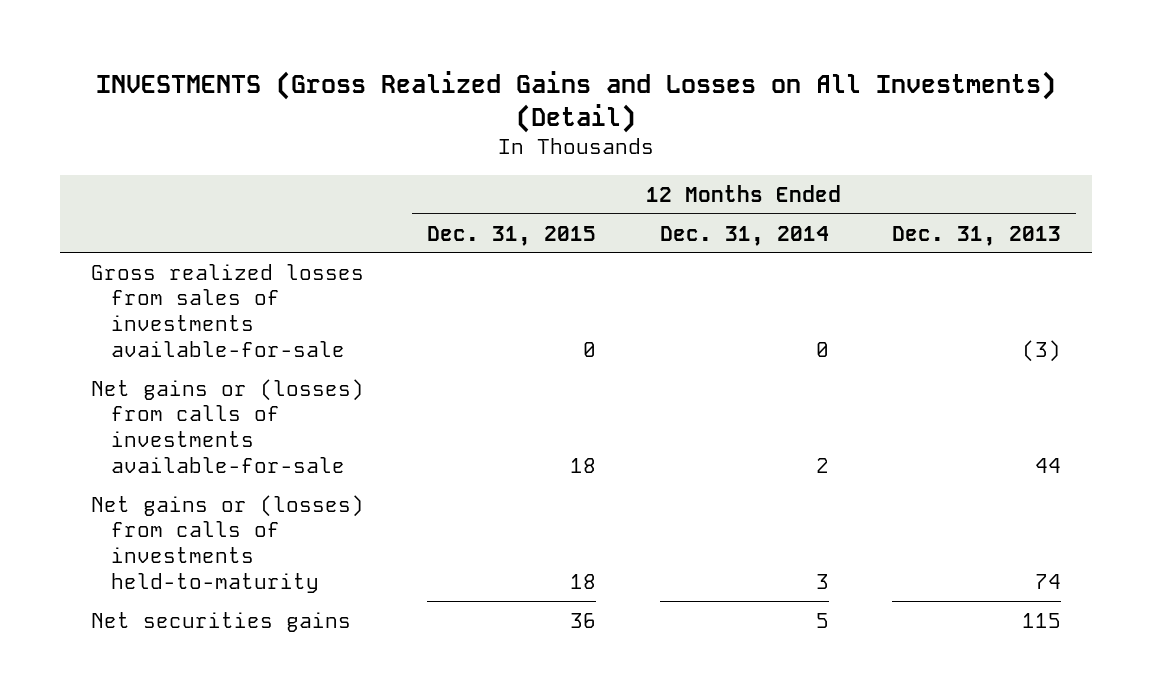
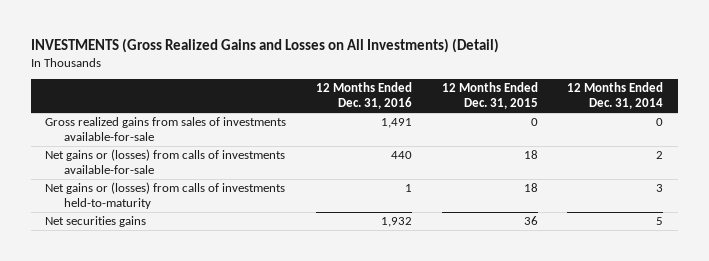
- | 12 Months Ended Dec. 31, 2015 | 12 Months Ended Dec. 31, 2014 | 12 Months Ended Dec. 31, 2013
+ | 12 Months Ended Dec. 31, 2016 | 12 Months Ended Dec. 31, 2015 | 12 Months Ended Dec. 31, 2014
- Gross realized losses from sales of investments available-for-sale | 0 | 0 | (3)
+ Gross realized gains from sales of investments available-for-sale | 1,491 | 0 | 0

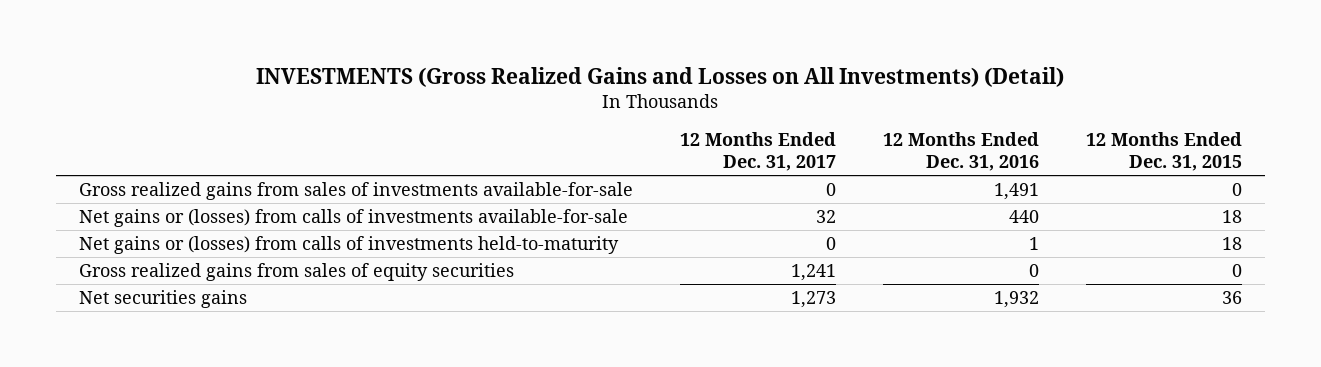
- | 12 Months Ended Dec. 31, 2016 | 12 Months Ended Dec. 31, 2015 | 12 Months Ended Dec. 31, 2014
+ | 12 Months Ended Dec. 31, 2017 | 12 Months Ended Dec. 31, 2016 | 12 Months Ended Dec. 31, 2015
+ Gross realized gains from sales of equity securities | 1,241 | 0 | 0

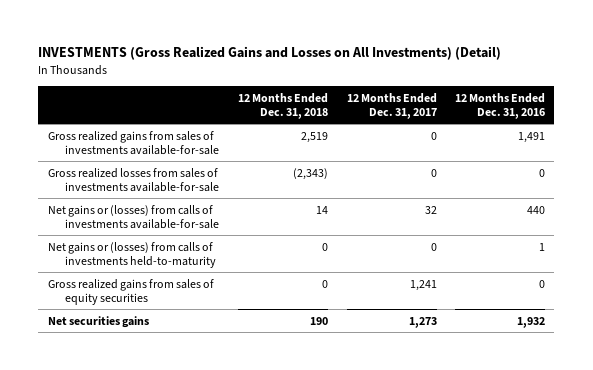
- | 12 Months Ended Dec. 31, 2017 | 12 Months Ended Dec. 31, 2016 | 12 Months Ended Dec. 31, 2015
+ | 12 Months Ended Dec. 31, 2018 | 12 Months Ended Dec. 31, 2017 | 12 Months Ended Dec. 31, 2016
+ Gross realized losses from sales of investments available-for-sale | (2,343) | 0 | 0

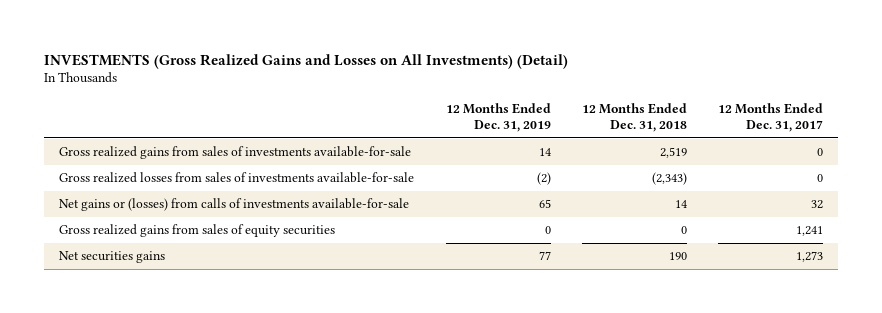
- | 12 Months Ended Dec. 31, 2018 | 12 Months Ended Dec. 31, 2017 | 12 Months Ended Dec. 31, 2016
+ | 12 Months Ended Dec. 31, 2019 | 12 Months Ended Dec. 31, 2018 | 12 Months Ended Dec. 31, 2017
- Net gains or (losses) from calls of investments held-to-maturity | 0 | 0 | 1

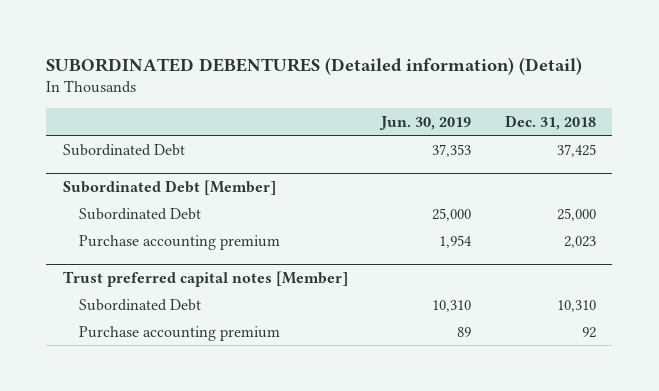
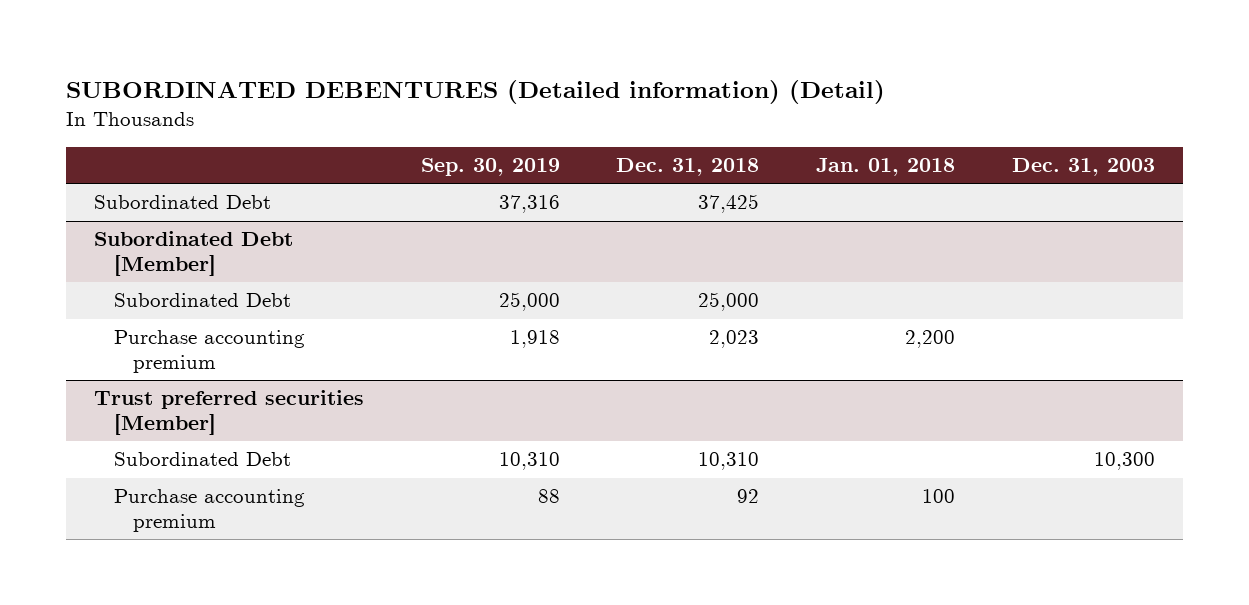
- | Jun. 30, 2019 | Dec. 31, 2018
+ | Sep. 30, 2019 | Dec. 31, 2018 | Jan. 01, 2018 | Dec. 31, 2003
- Trust preferred capital notes [Member]
+ Trust preferred securities [Member]

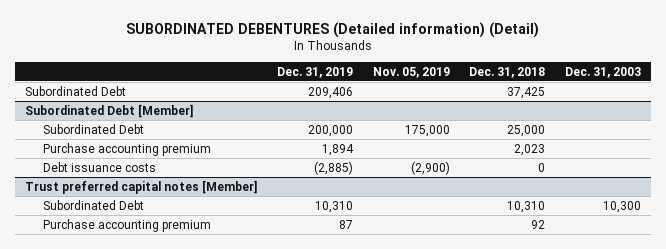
- | Sep. 30, 2019 | Dec. 31, 2018 | Jan. 01, 2018 | Dec. 31, 2003
+ | Dec. 31, 2019 | Nov. 05, 2019 | Dec. 31, 2018 | Dec. 31, 2003
- Trust preferred securities [Member]
@ Subordinated Debt [Member]
+ Debt issuance costs | (2,885) | (2,900) | 0 |
+ Trust preferred capital notes [Member]

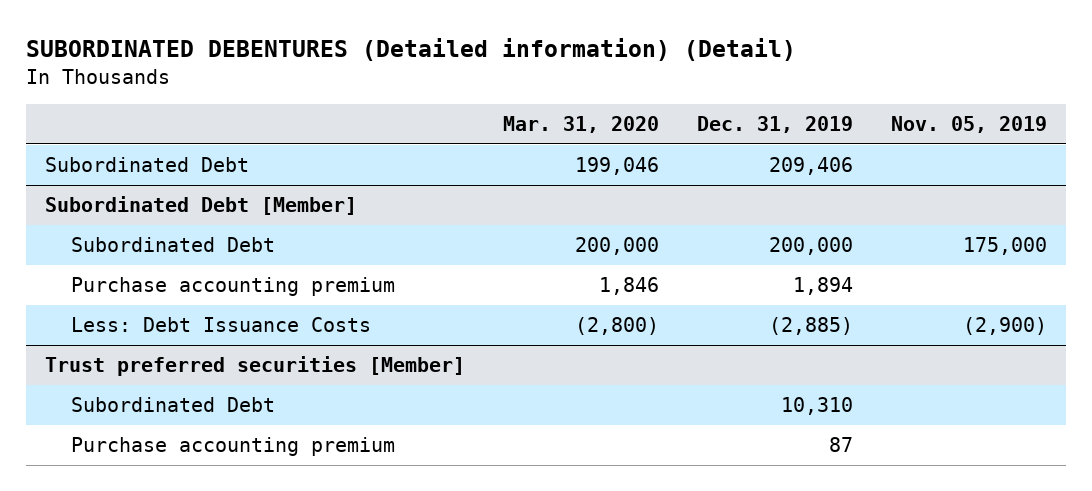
- | Dec. 31, 2019 | Nov. 05, 2019 | Dec. 31, 2018 | Dec. 31, 2003
+ | Mar. 31, 2020 | Dec. 31, 2019 | Nov. 05, 2019
@ Subordinated Debt [Member]
- Debt issuance costs | (2,885) | (2,900) | 0 |
- Trust preferred capital notes [Member]
@ Subordinated Debt [Member]
+ Less: Debt Issuance Costs | (2,800) | (2,885) | (2,900)
+ Trust preferred securities [Member]

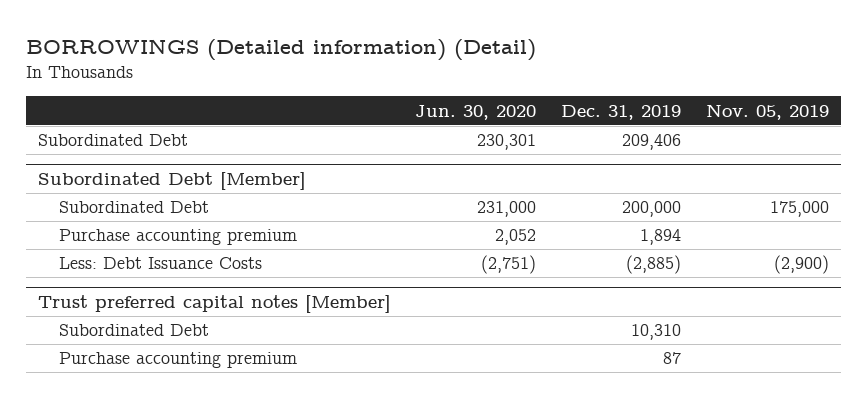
- SUBORDINATED DEBENTURES (Detailed information) (Detail)
+ BORROWINGS (Detailed information) (Detail)
- | Mar. 31, 2020 | Dec. 31, 2019 | Nov. 05, 2019
+ | Jun. 30, 2020 | Dec. 31, 2019 | Nov. 05, 2019
- Trust preferred securities [Member]
+ Trust preferred capital notes [Member]

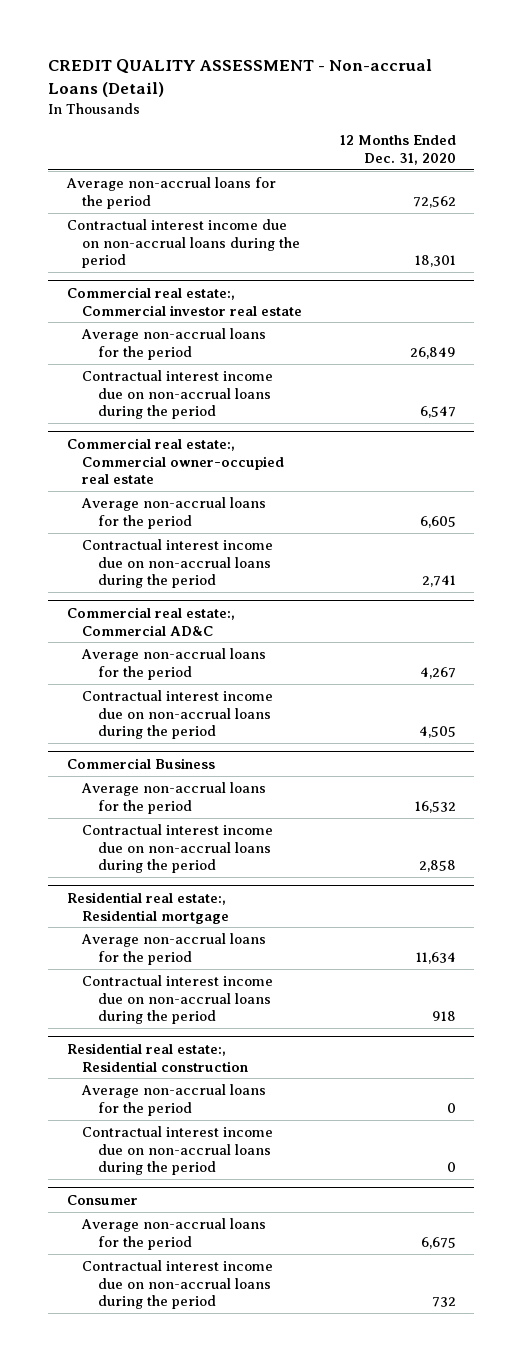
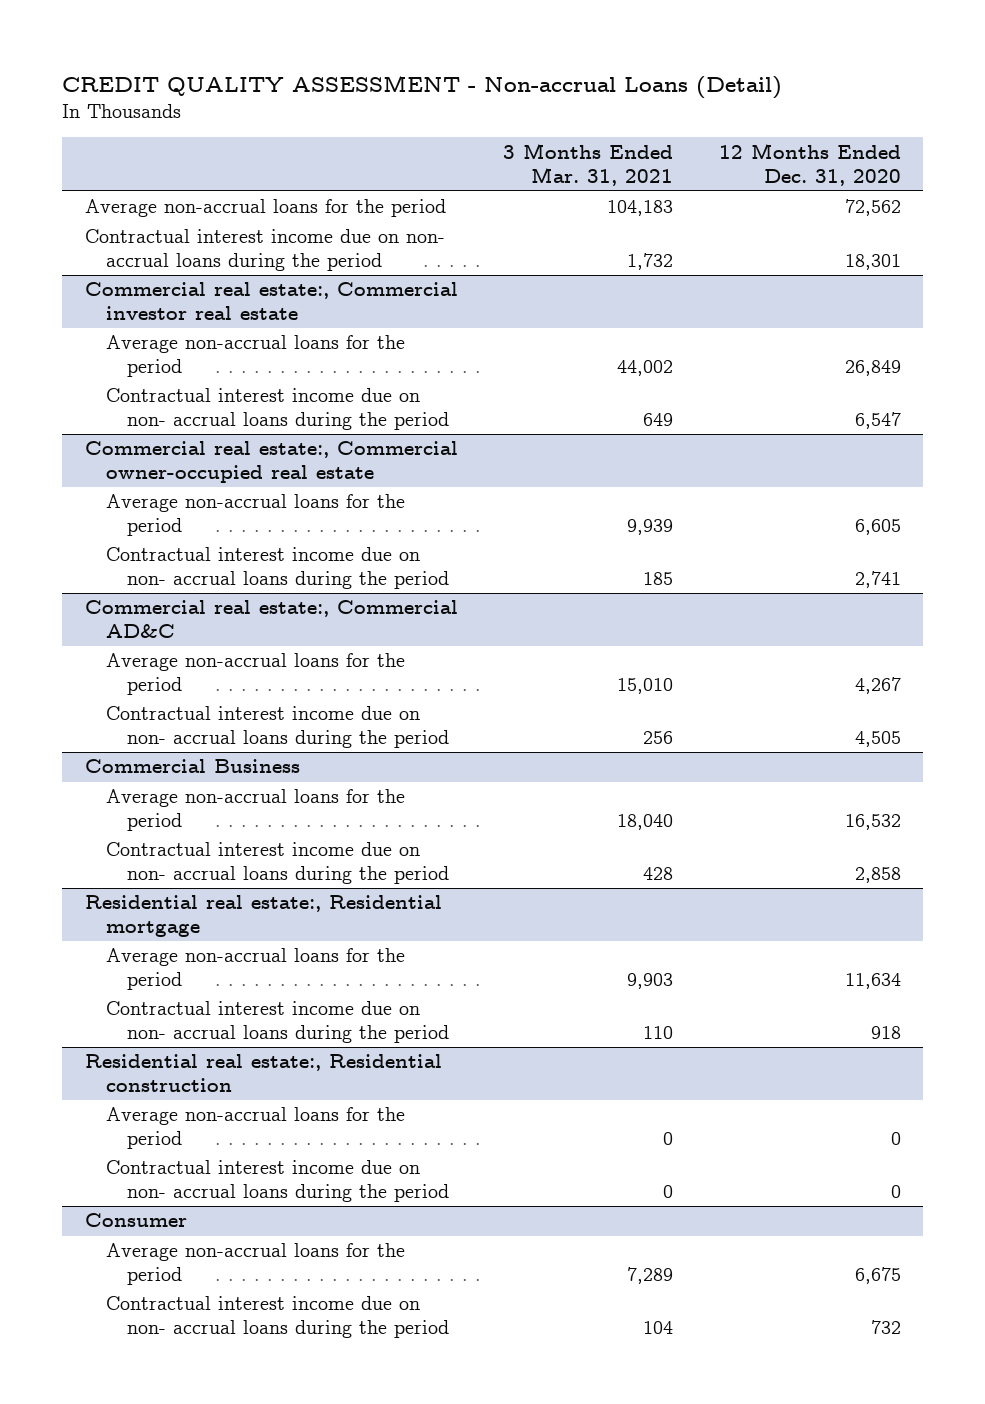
- | 12 Months Ended Dec. 31, 2020
+ | 3 Months Ended Mar. 31, 2021 | 12 Months Ended Dec. 31, 2020
- Contractual interest income due on non-accrual loans during the period | 18,301
+ Contractual interest income due on non- accrual loans during the period | 1,732 | 18,301
@ Commercial real estate:, Commercial investor real estate
- Contractual interest income due on non-accrual loans during the period | 6,547
+ Contractual interest income due on non- accrual loans during the period | 649 | 6,547
@ Commercial real estate:, Commercial owner-occupied real estate
- Contractual interest income due on non-accrual loans during the period | 2,741
+ Contractual interest income due on non- accrual loans during the period | 185 | 2,741
@ Commercial real estate:, Commercial AD&C
- Contractual interest income due on non-accrual loans during the period | 4,505
+ Contractual interest income due on non- accrual loans during the period | 256 | 4,505
@ Commercial Business
- Contractual interest income due on non-accrual loans during the period | 2,858
+ Contractual interest income due on non- accrual loans during the period | 428 | 2,858
@ Residential real estate:, Residential mortgage
- Contractual interest income due on non-accrual loans during the period | 918
+ Contractual interest income due on non- accrual loans during the period | 110 | 918
@ Residential real estate:, Residential construction
- Contractual interest income due on non-accrual loans during the period | 0
+ Contractual interest income due on non- accrual loans during the period | 0 | 0
@ Consumer
- Contractual interest income due on non-accrual loans during the period | 732
+ Contractual interest income due on non- accrual loans during the period | 104 | 732

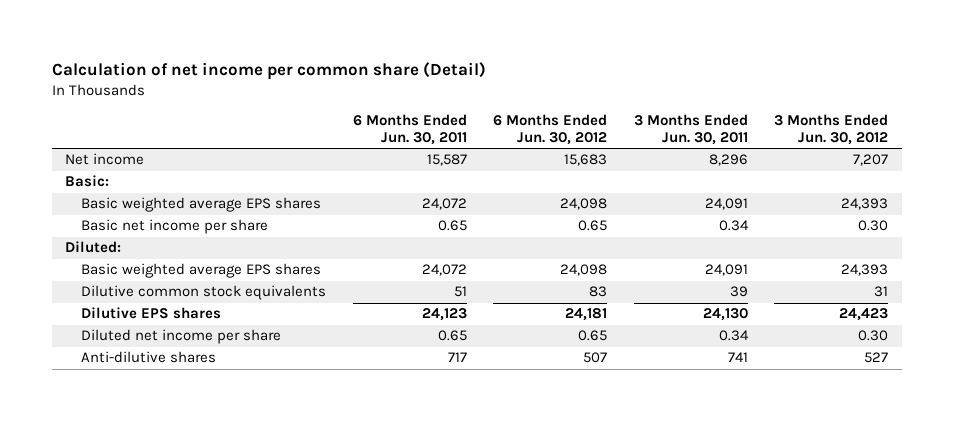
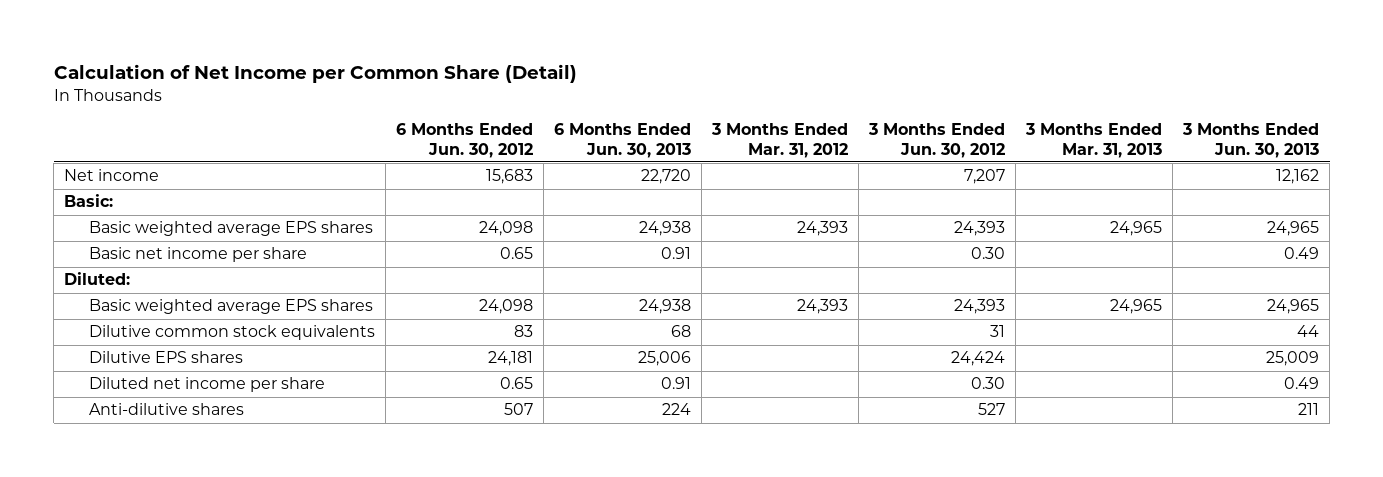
- Calculation of net income per common share (Detail)
+ Calculation of Net Income per Common Share (Detail)
- | 6 Months Ended Jun. 30, 2011 | 6 Months Ended Jun. 30, 2012 | 3 Months Ended Jun. 30, 2011 | 3 Months Ended Jun. 30, 2012
+ | 6 Months Ended Jun. 30, 2012 | 6 Months Ended Jun. 30, 2013 | 3 Months Ended Mar. 31, 2012 | 3 Months Ended Jun. 30, 2012 | 3 Months Ended Mar. 31, 2013 | 3 Months Ended Jun. 30, 2013
- Dilutive EPS shares | 24,123 | 24,181 | 24,130 | 24,423
+ Dilutive EPS shares | 24,181 | 25,006 | | 24,424 | | 25,009

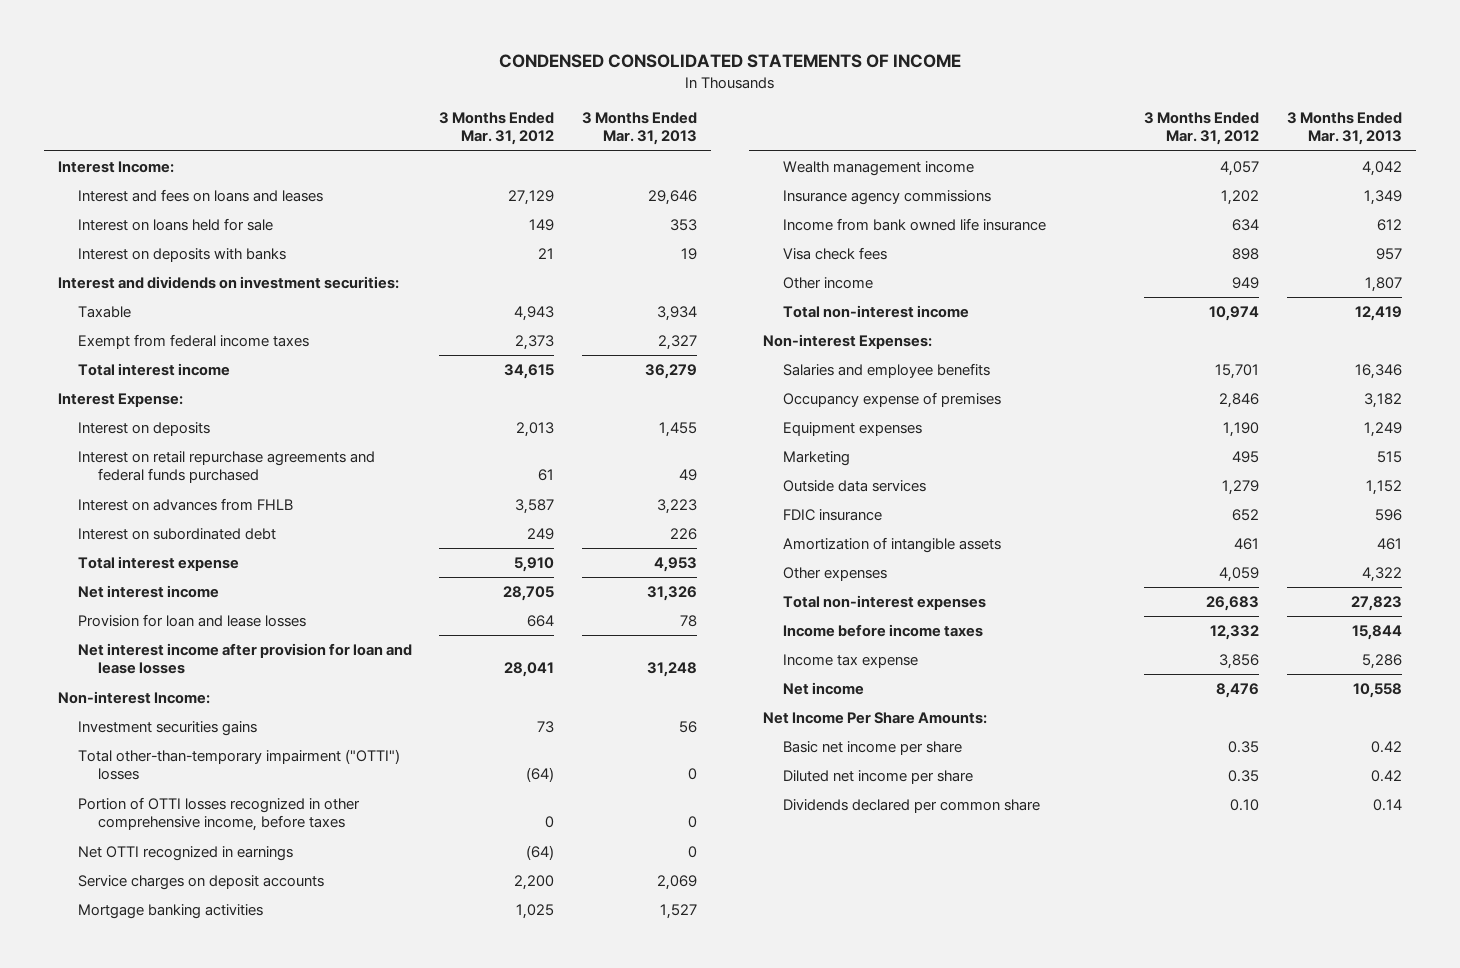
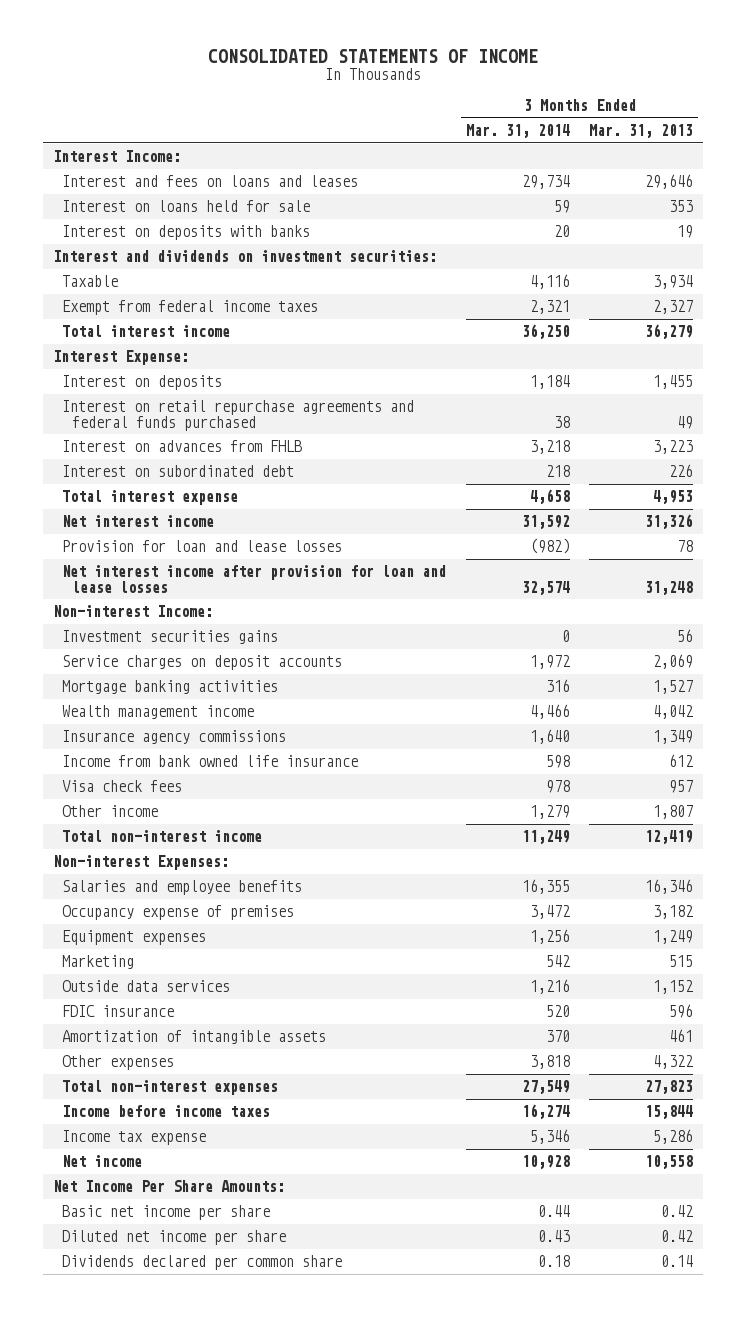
- CONDENSED CONSOLIDATED STATEMENTS OF INCOME
+ CONSOLIDATED STATEMENTS OF INCOME
- | 3 Months Ended Mar. 31, 2012 | 3 Months Ended Mar. 31, 2013
+ | 3 Months Ended Mar. 31, 2014 | 3 Months Ended Mar. 31, 2013
- Total other-than-temporary impairment ("OTTI") losses | (64) | 0
- Portion of OTTI losses recognized in other comprehensive income, before taxes | 0 | 0
- Net OTTI recognized in earnings | (64) | 0

